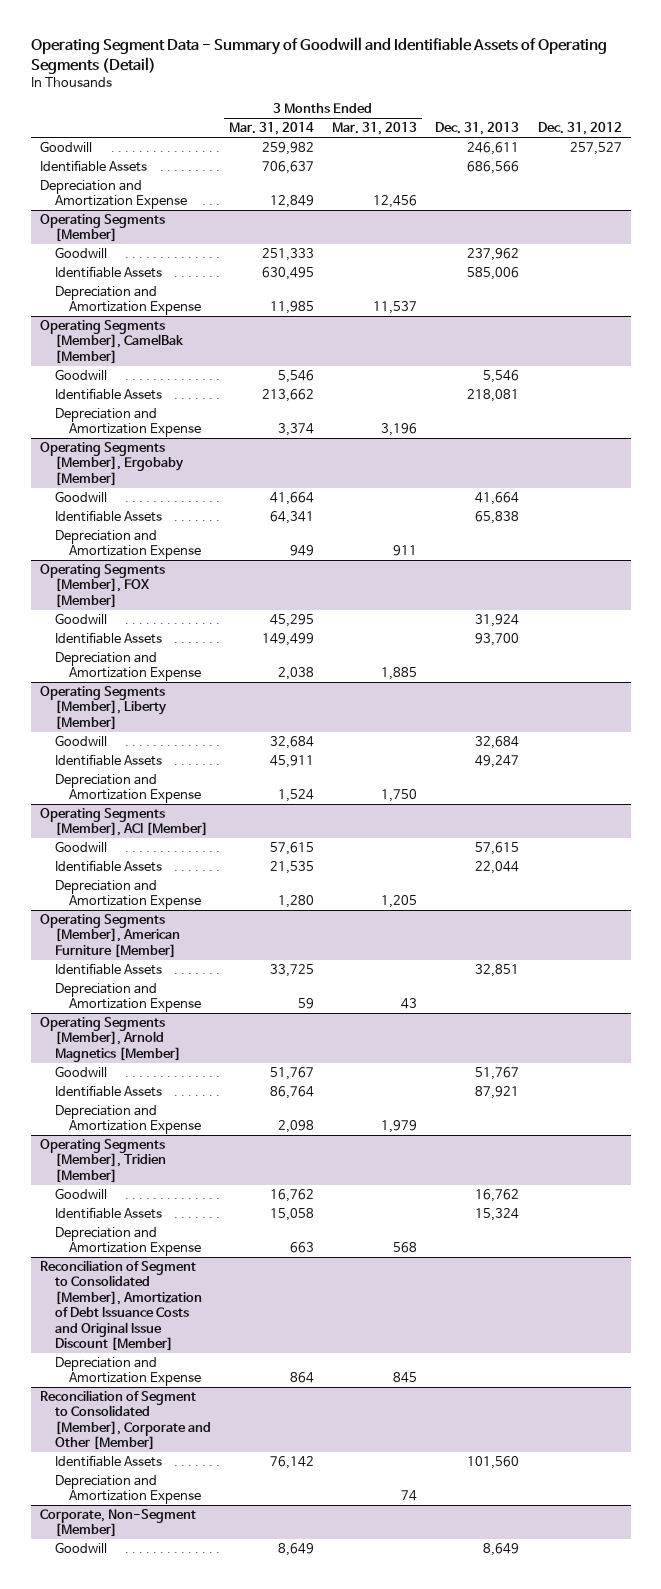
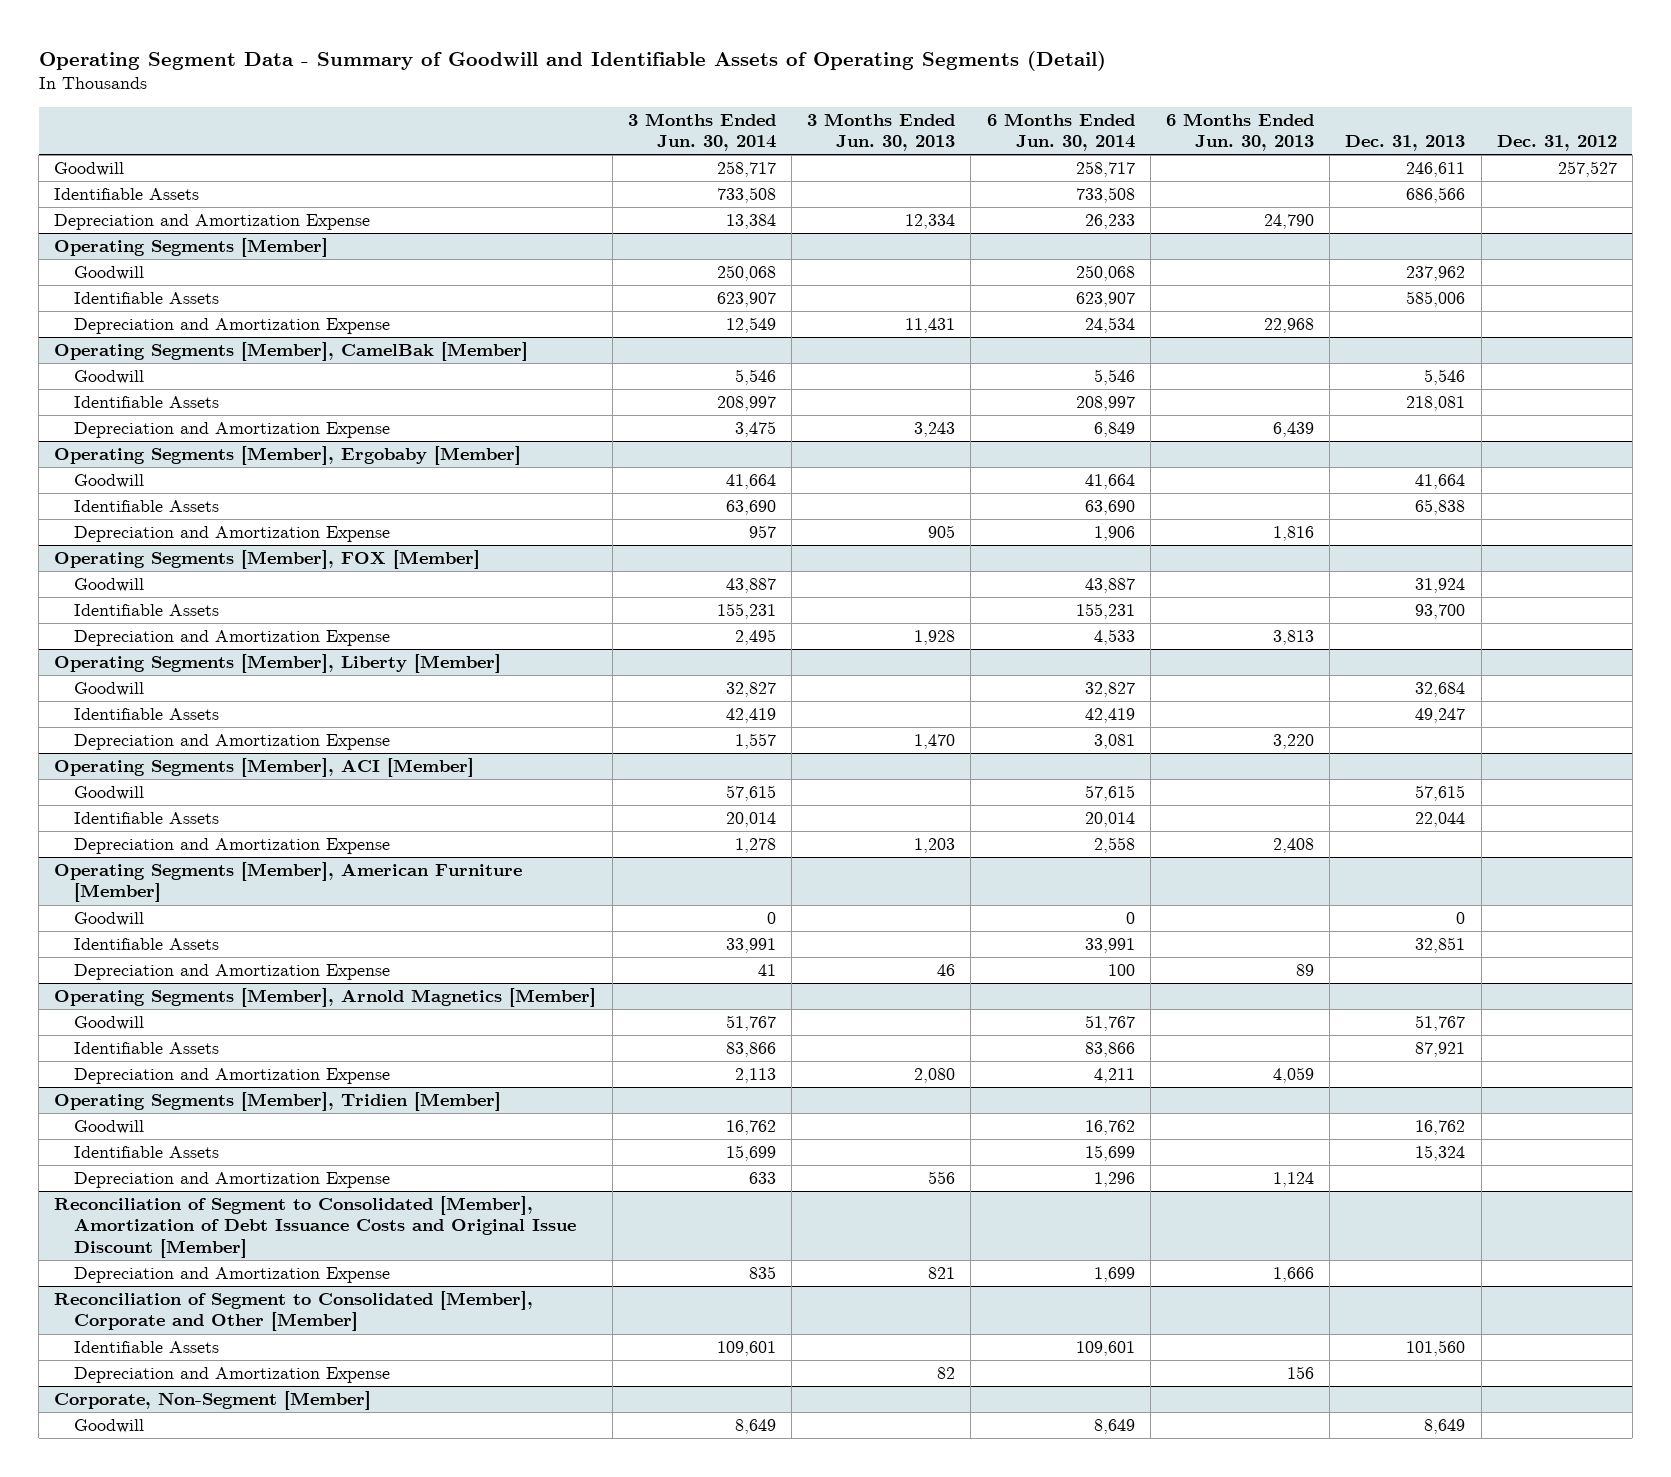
- | 3 Months Ended Mar. 31, 2014 | 3 Months Ended Mar. 31, 2013 | Dec. 31, 2013 | Dec. 31, 2012
+ | 3 Months Ended Jun. 30, 2014 | 3 Months Ended Jun. 30, 2013 | 6 Months Ended Jun. 30, 2014 | 6 Months Ended Jun. 30, 2013 | Dec. 31, 2013 | Dec. 31, 2012
@ Operating Segments [Member], American Furniture [Member]
+ Goodwill | 0 | | 0 | | 0 |

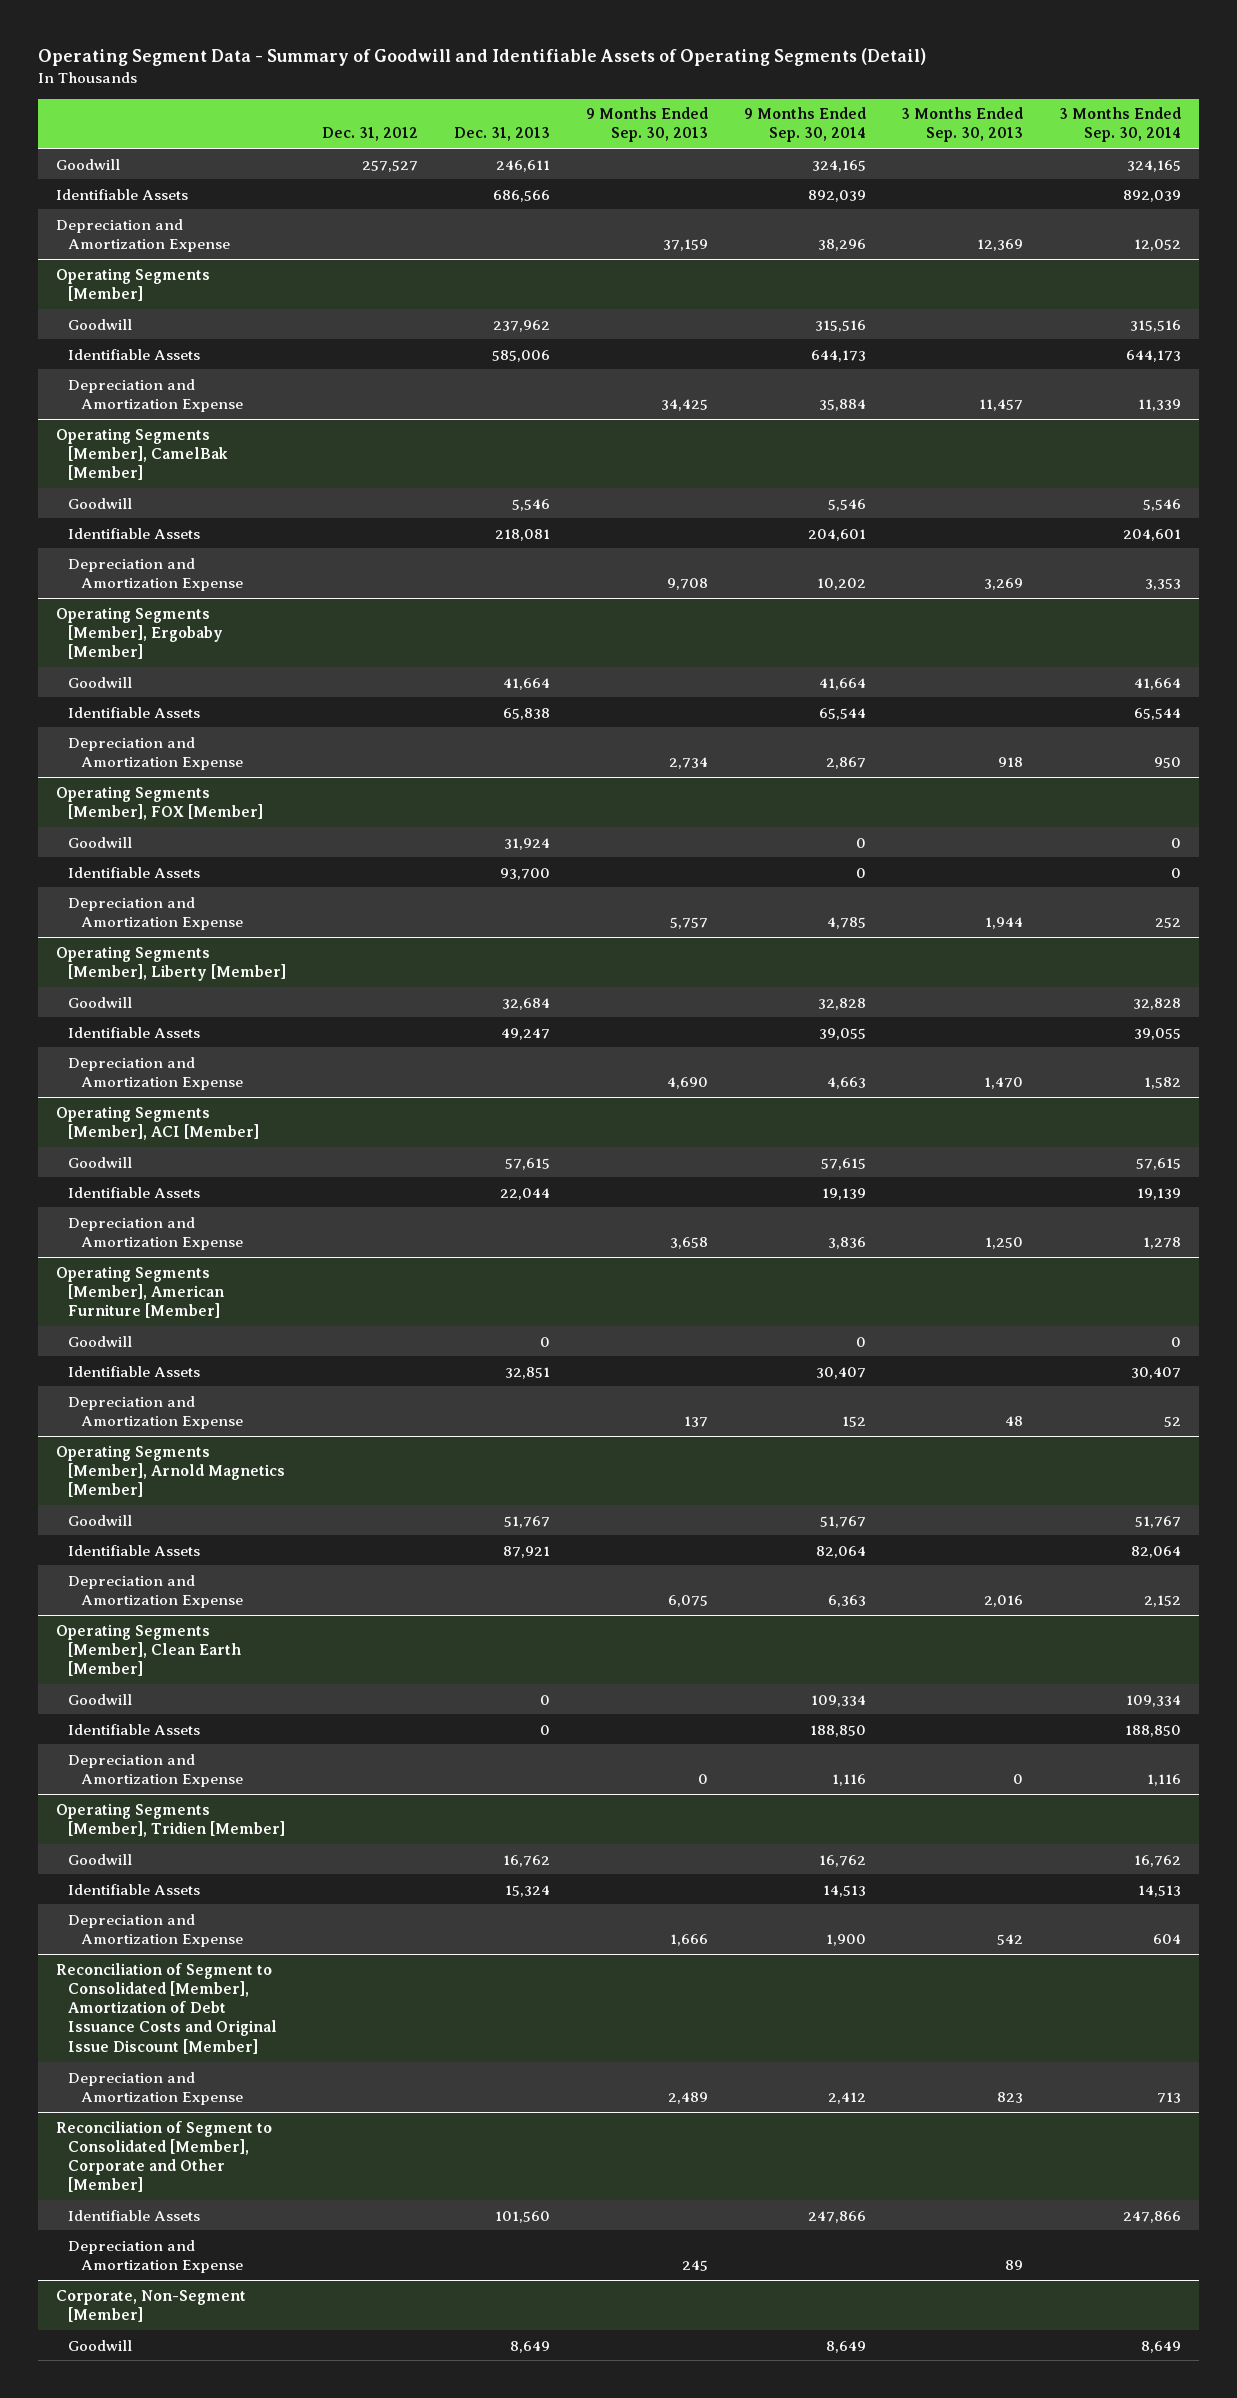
- | 3 Months Ended Jun. 30, 2014 | 3 Months Ended Jun. 30, 2013 | 6 Months Ended Jun. 30, 2014 | 6 Months Ended Jun. 30, 2013 | Dec. 31, 2013 | Dec. 31, 2012
+ | Dec. 31, 2012 | Dec. 31, 2013 | 9 Months Ended Sep. 30, 2013 | 9 Months Ended Sep. 30, 2014 | 3 Months Ended Sep. 30, 2013 | 3 Months Ended Sep. 30, 2014
+ Operating Segments [Member], Clean Earth [Member]
+ Goodwill | | 0 | | 109,334 | | 109,334
+ Identifiable Assets | | 0 | | 188,850 | | 188,850
+ Depreciation and Amortization Expense | | | 0 | 1,116 | 0 | 1,116

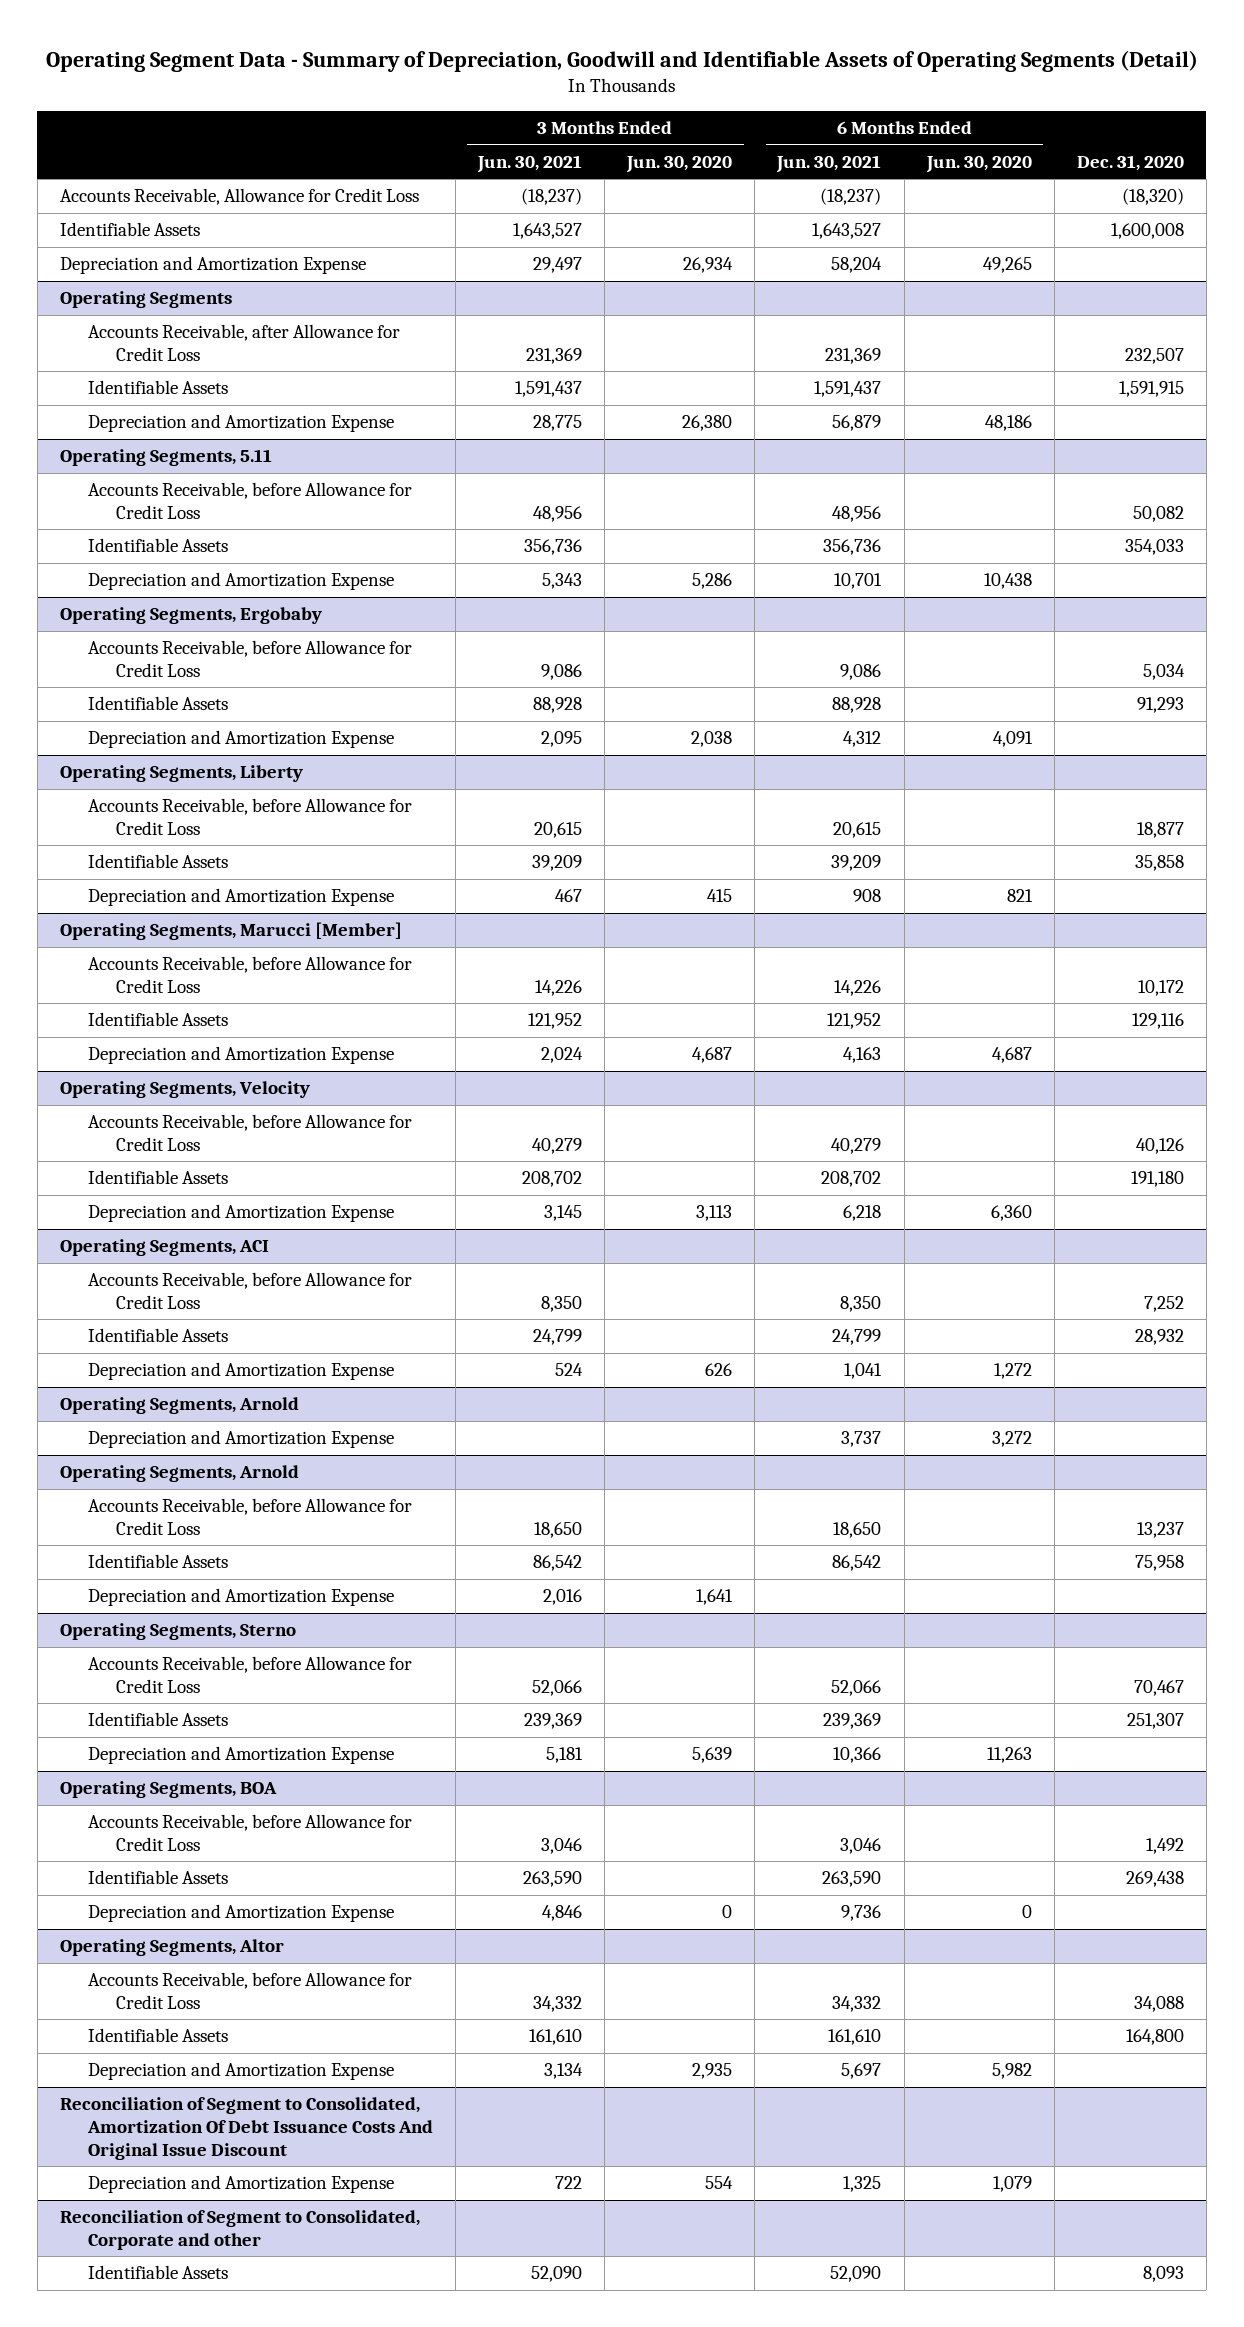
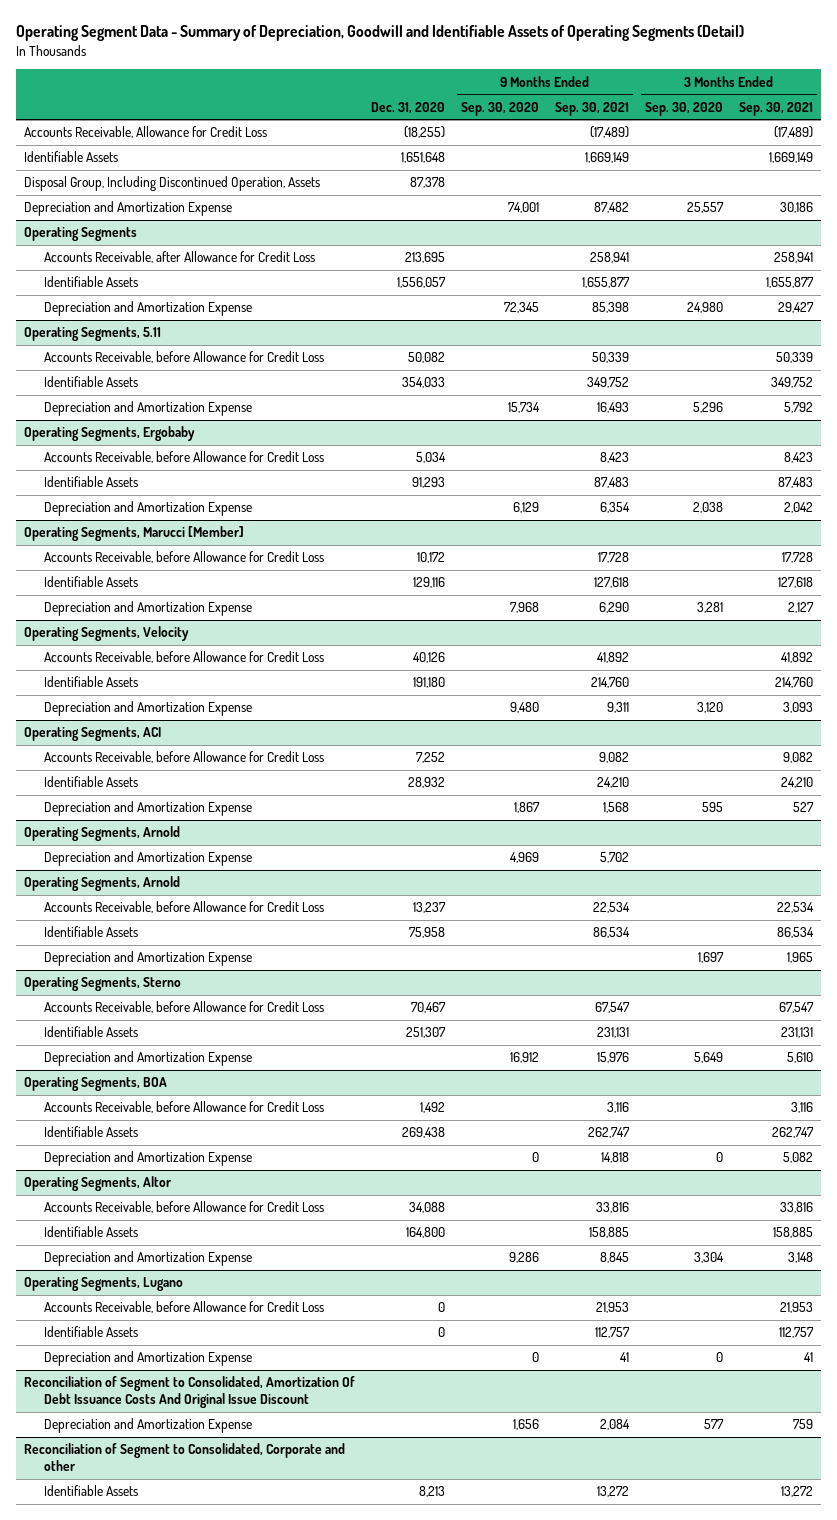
- | 3 Months Ended Jun. 30, 2021 | 3 Months Ended Jun. 30, 2020 | 6 Months Ended Jun. 30, 2021 | 6 Months Ended Jun. 30, 2020 | Dec. 31, 2020
+ | Dec. 31, 2020 | 9 Months Ended Sep. 30, 2020 | 9 Months Ended Sep. 30, 2021 | 3 Months Ended Sep. 30, 2020 | 3 Months Ended Sep. 30, 2021
- Accounts Receivable, Allowance for Credit Loss | (18,237) | | (18,237) | | (18,320)
- Identifiable Assets | 1,643,527 | | 1,643,527 | | 1,600,008
+ Accounts Receivable, Allowance for Credit Loss | (18,255) | | (17,489) | | (17,489)
+ Identifiable Assets | 1,651,648 | | 1,669,149 | | 1,669,149
+ Disposal Group, Including Discontinued Operation, Assets | 87,378 | | | |
@ Operating Segments
- Accounts Receivable, after Allowance for Credit Loss | 231,369 | | 231,369 | | 232,507
- Identifiable Assets | 1,591,437 | | 1,591,437 | | 1,591,915
+ Accounts Receivable, after Allowance for Credit Loss | 213,695 | | 258,941 | | 258,941
+ Identifiable Assets | 1,556,057 | | 1,655,877 | | 1,655,877
- Operating Segments, Liberty
- Accounts Receivable, before Allowance for Credit Loss | 20,615 | | 20,615 | | 18,877
- Identifiable Assets | 39,209 | | 39,209 | | 35,858
- Depreciation and Amortization Expense | 467 | 415 | 908 | 821 |
+ Operating Segments, Lugano
+ Accounts Receivable, before Allowance for Credit Loss | 0 | | 21,953 | | 21,953
+ Identifiable Assets | 0 | | 112,757 | | 112,757
+ Depreciation and Amortization Expense | | 0 | 41 | 0 | 41
@ Reconciliation of Segment to Consolidated, Corporate and other
- Identifiable Assets | 52,090 | | 52,090 | | 8,093
+ Identifiable Assets | 8,213 | | 13,272 | | 13,272

